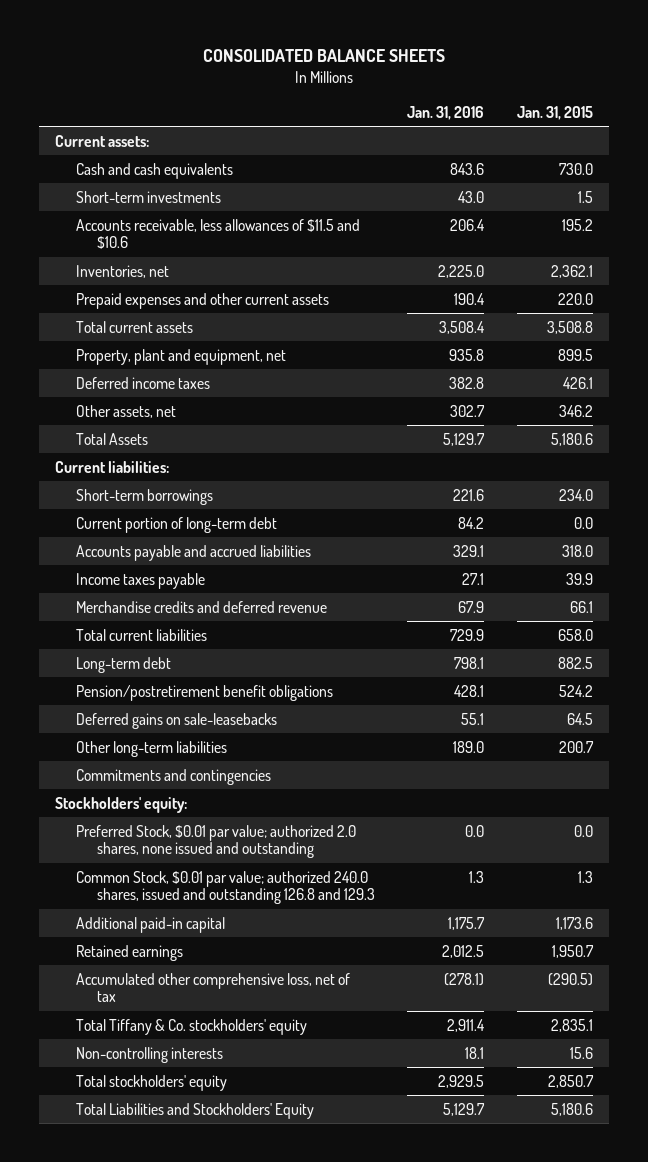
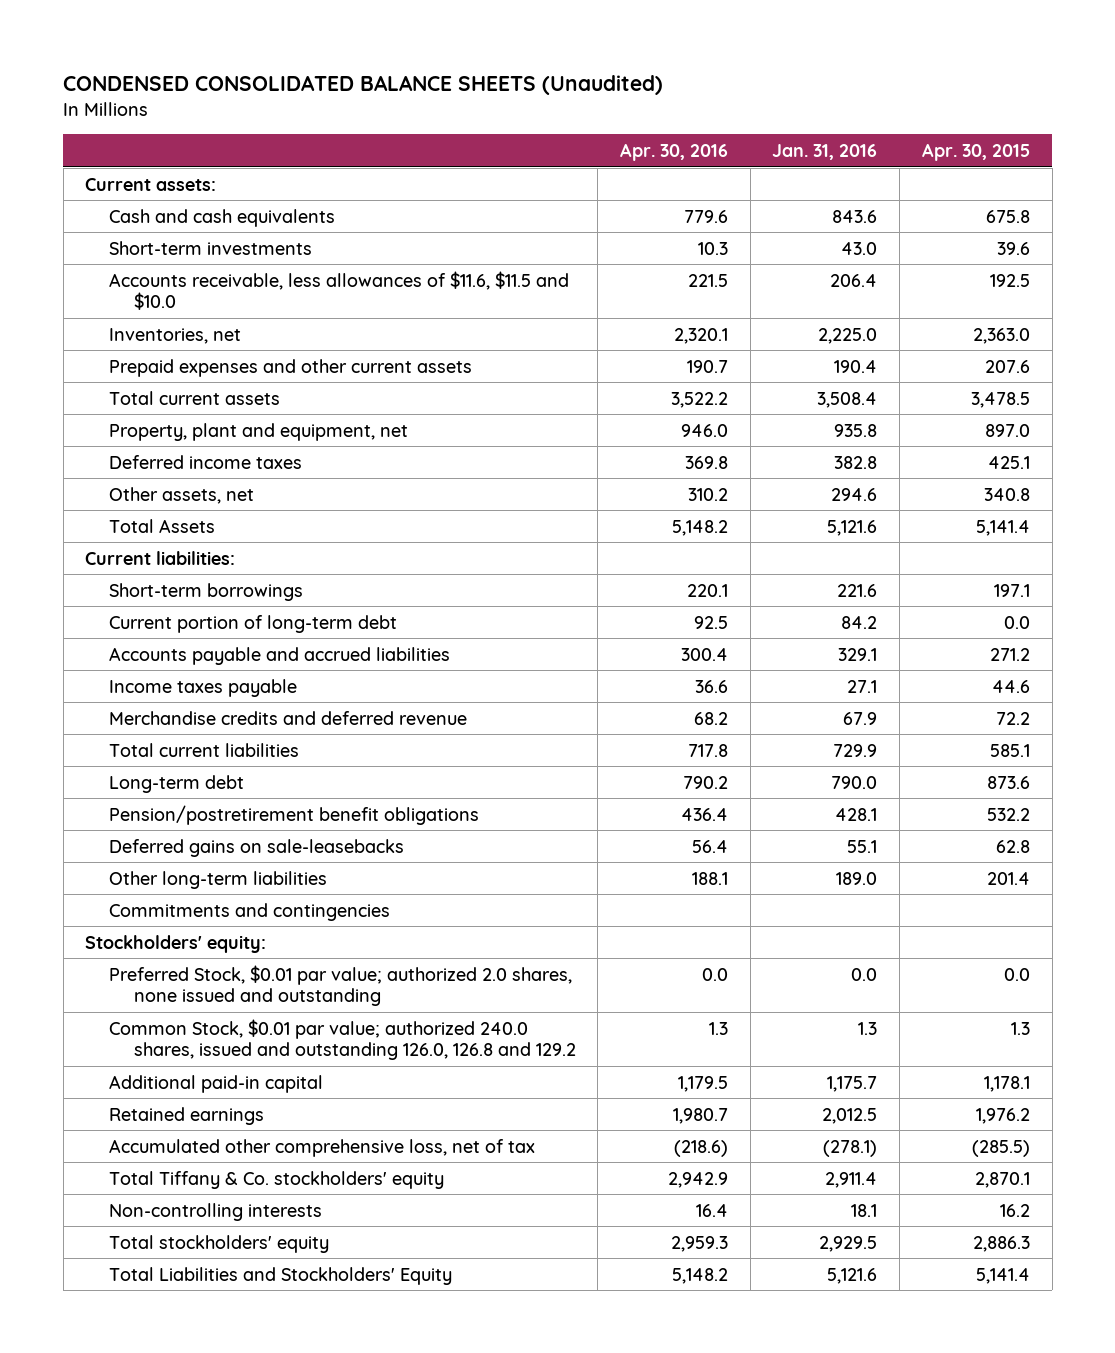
- CONSOLIDATED BALANCE SHEETS
+ CONDENSED CONSOLIDATED BALANCE SHEETS (Unaudited)
- | Jan. 31, 2016 | Jan. 31, 2015
+ | Apr. 30, 2016 | Jan. 31, 2016 | Apr. 30, 2015
- Accounts receivable, less allowances of $11.5 and $10.6 | 206.4 | 195.2
+ Accounts receivable, less allowances of $11.6, $11.5 and $10.0 | 221.5 | 206.4 | 192.5
- Other assets, net | 302.7 | 346.2
- Total Assets | 5,129.7 | 5,180.6
+ Other assets, net | 310.2 | 294.6 | 340.8
+ Total Assets | 5,148.2 | 5,121.6 | 5,141.4
- Long-term debt | 798.1 | 882.5
+ Long-term debt | 790.2 | 790.0 | 873.6
- Common Stock, $0.01 par value; authorized 240.0 shares, issued and outstanding 126.8 and 129.3 | 1.3 | 1.3
+ Common Stock, $0.01 par value; authorized 240.0 shares, issued and outstanding 126.0, 126.8 and 129.2 | 1.3 | 1.3 | 1.3
- Total Liabilities and Stockholders' Equity | 5,129.7 | 5,180.6
+ Total Liabilities and Stockholders' Equity | 5,148.2 | 5,121.6 | 5,141.4

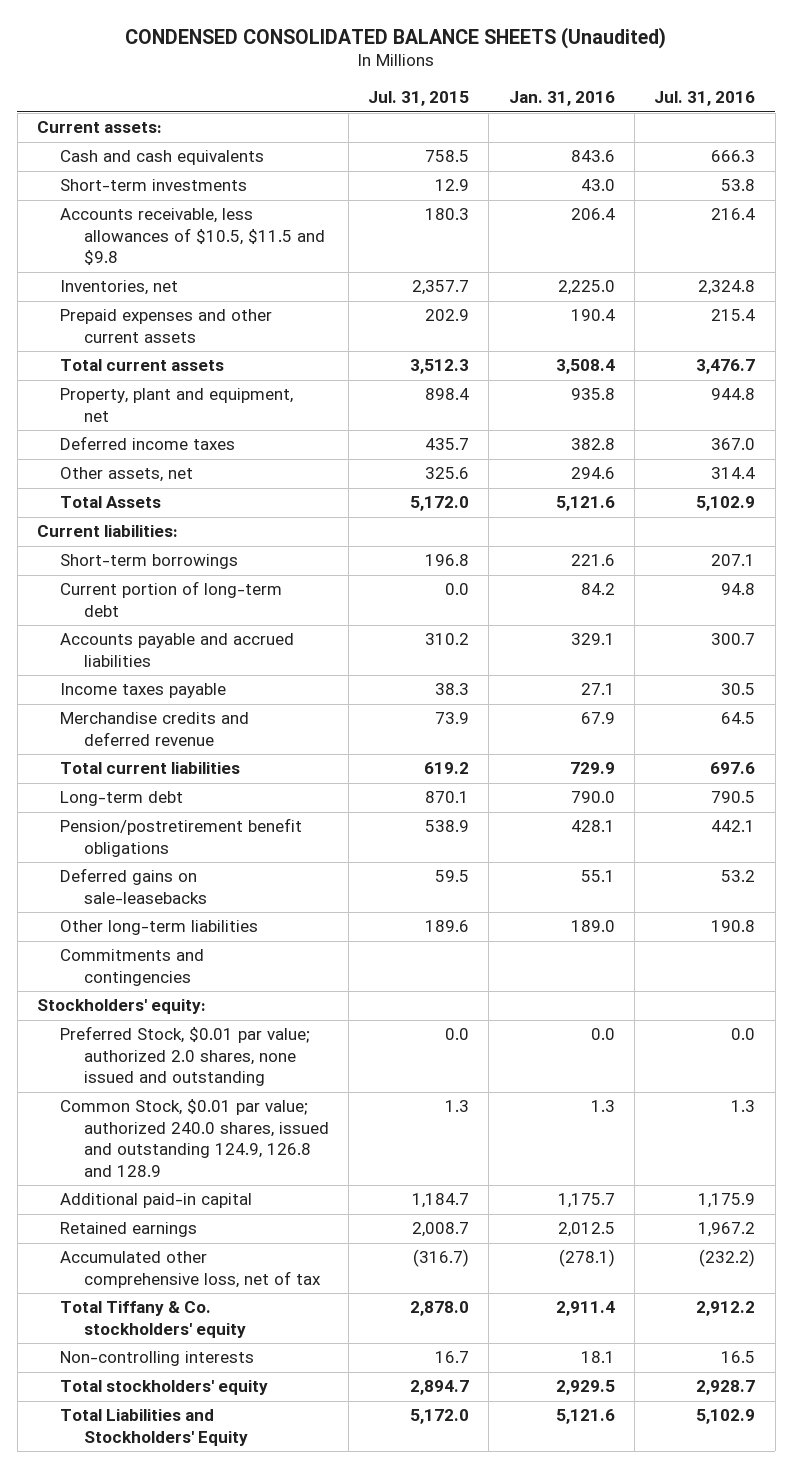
- | Apr. 30, 2016 | Jan. 31, 2016 | Apr. 30, 2015
+ | Jul. 31, 2015 | Jan. 31, 2016 | Jul. 31, 2016
- Accounts receivable, less allowances of $11.6, $11.5 and $10.0 | 221.5 | 206.4 | 192.5
+ Accounts receivable, less allowances of $10.5, $11.5 and $9.8 | 180.3 | 206.4 | 216.4
- Common Stock, $0.01 par value; authorized 240.0 shares, issued and outstanding 126.0, 126.8 and 129.2 | 1.3 | 1.3 | 1.3
+ Common Stock, $0.01 par value; authorized 240.0 shares, issued and outstanding 124.9, 126.8 and 128.9 | 1.3 | 1.3 | 1.3

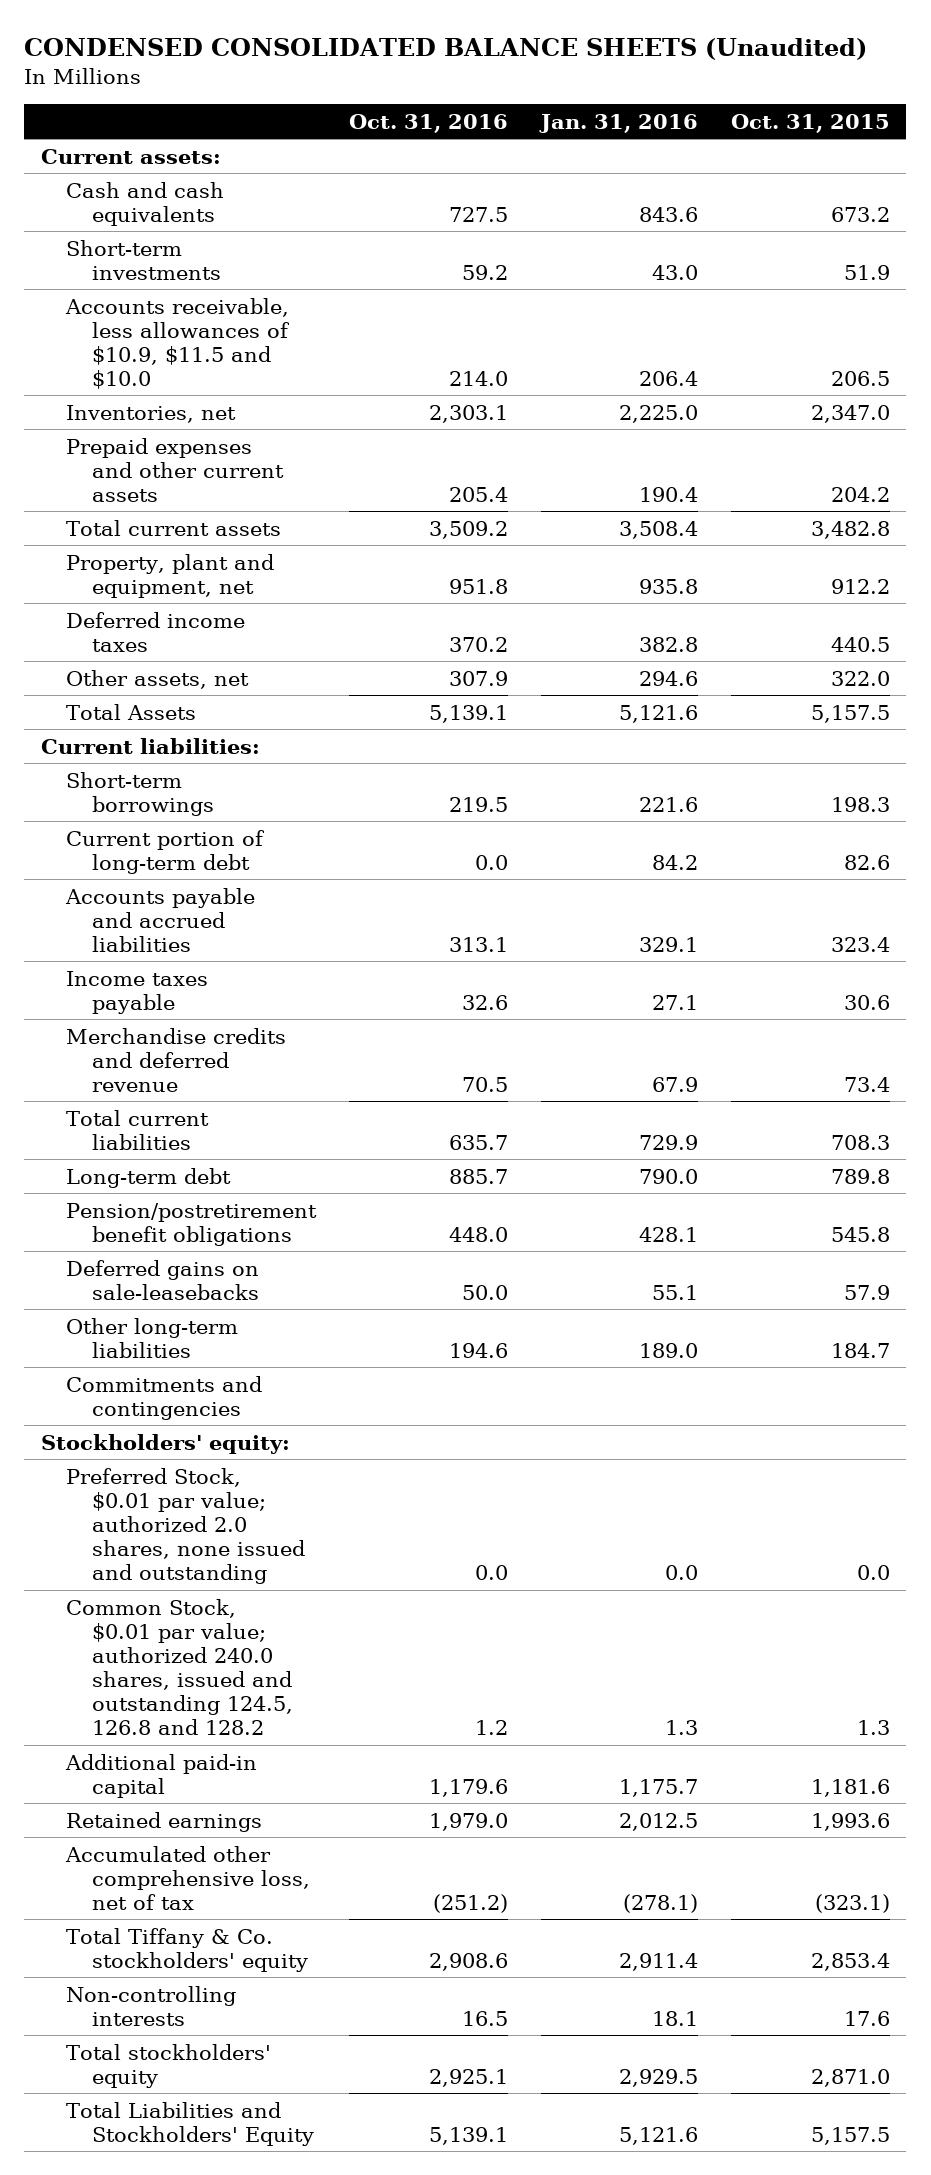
- | Jul. 31, 2015 | Jan. 31, 2016 | Jul. 31, 2016
+ | Oct. 31, 2016 | Jan. 31, 2016 | Oct. 31, 2015
- Accounts receivable, less allowances of $10.5, $11.5 and $9.8 | 180.3 | 206.4 | 216.4
+ Accounts receivable, less allowances of $10.9, $11.5 and $10.0 | 214.0 | 206.4 | 206.5
- Common Stock, $0.01 par value; authorized 240.0 shares, issued and outstanding 124.9, 126.8 and 128.9 | 1.3 | 1.3 | 1.3
+ Common Stock, $0.01 par value; authorized 240.0 shares, issued and outstanding 124.5, 126.8 and 128.2 | 1.2 | 1.3 | 1.3

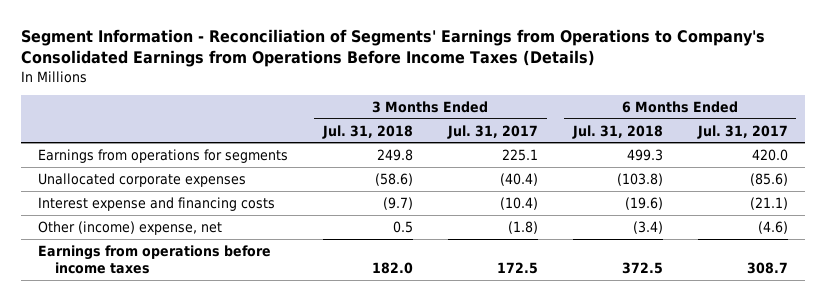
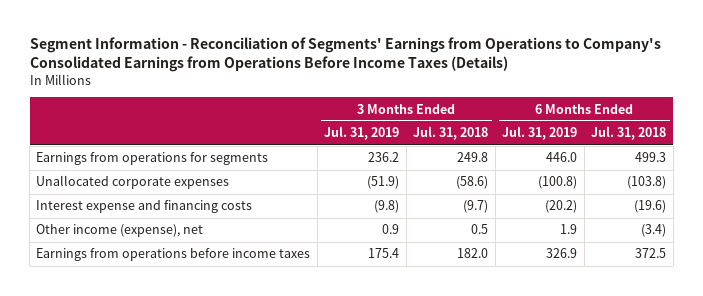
- | 3 Months Ended Jul. 31, 2018 | 3 Months Ended Jul. 31, 2017 | 6 Months Ended Jul. 31, 2018 | 6 Months Ended Jul. 31, 2017
+ | 3 Months Ended Jul. 31, 2019 | 3 Months Ended Jul. 31, 2018 | 6 Months Ended Jul. 31, 2019 | 6 Months Ended Jul. 31, 2018
- Other (income) expense, net | 0.5 | (1.8) | (3.4) | (4.6)
+ Other income (expense), net | 0.9 | 0.5 | 1.9 | (3.4)

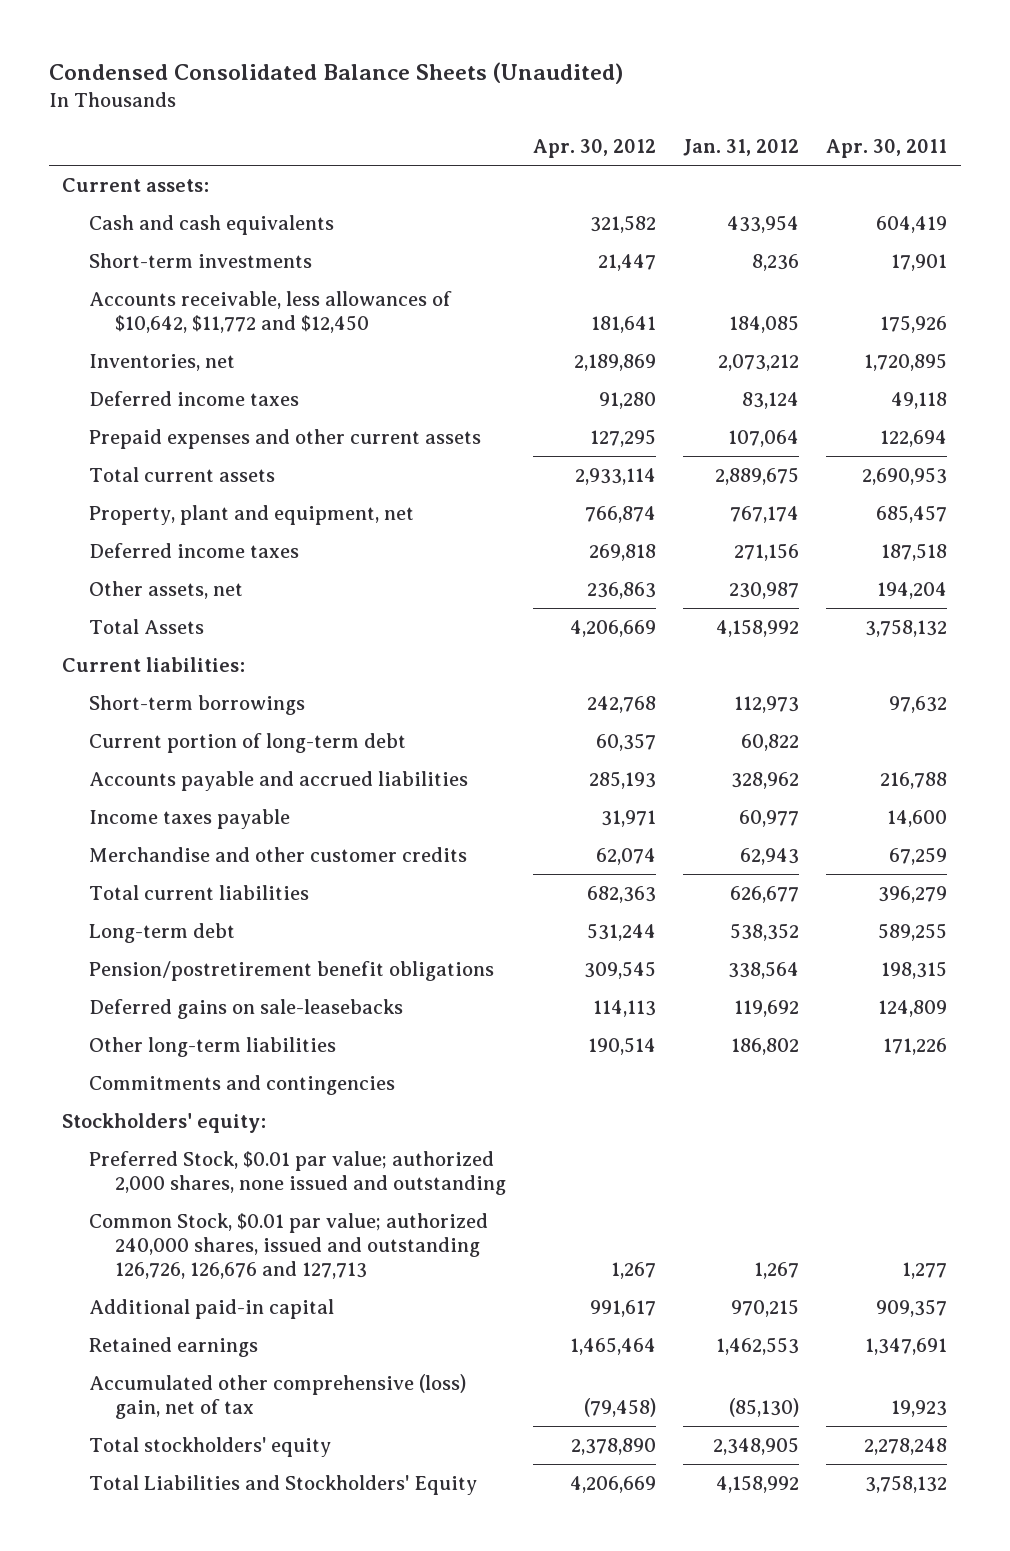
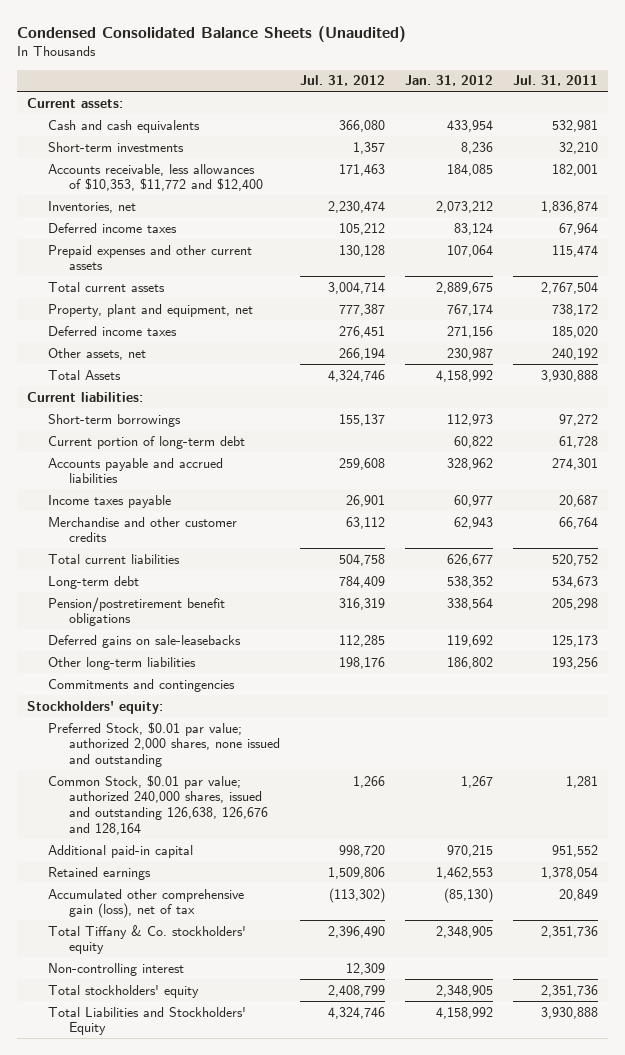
- | Apr. 30, 2012 | Jan. 31, 2012 | Apr. 30, 2011
+ | Jul. 31, 2012 | Jan. 31, 2012 | Jul. 31, 2011
- Accounts receivable, less allowances of $10,642, $11,772 and $12,450 | 181,641 | 184,085 | 175,926
+ Accounts receivable, less allowances of $10,353, $11,772 and $12,400 | 171,463 | 184,085 | 182,001
- Common Stock, $0.01 par value; authorized 240,000 shares, issued and outstanding 126,726, 126,676 and 127,713 | 1,267 | 1,267 | 1,277
+ Common Stock, $0.01 par value; authorized 240,000 shares, issued and outstanding 126,638, 126,676 and 128,164 | 1,266 | 1,267 | 1,281
- Accumulated other comprehensive (loss) gain, net of tax | (79,458) | (85,130) | 19,923
+ Accumulated other comprehensive gain (loss), net of tax | (113,302) | (85,130) | 20,849
+ Total Tiffany & Co. stockholders' equity | 2,396,490 | 2,348,905 | 2,351,736
+ Non-controlling interest | 12,309 | |

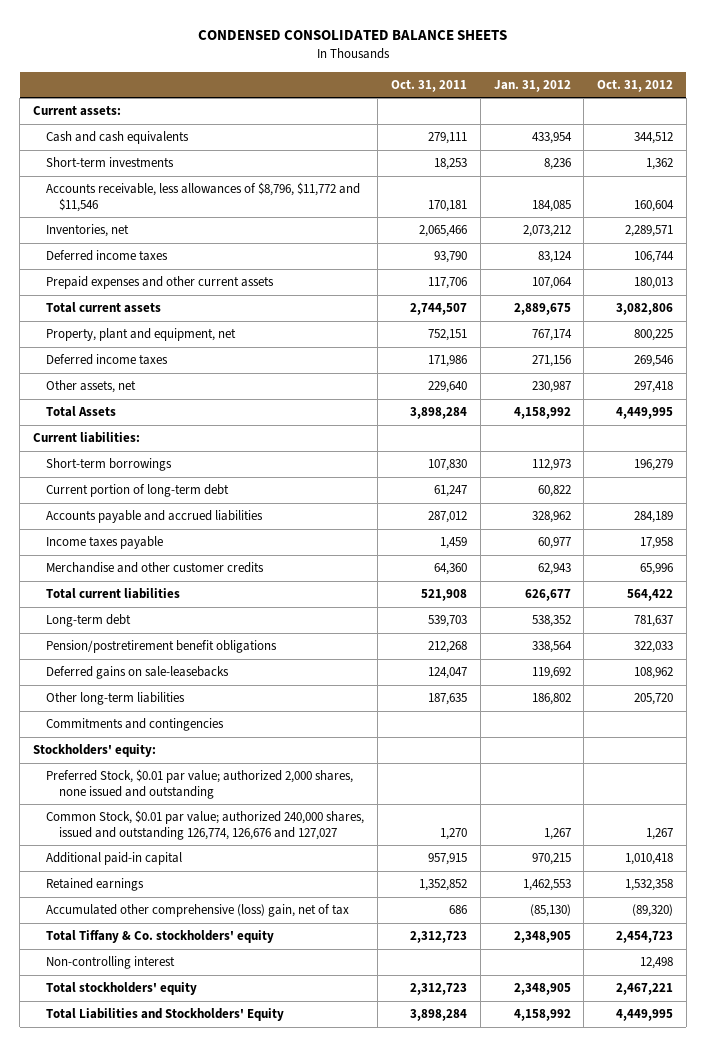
- Condensed Consolidated Balance Sheets (Unaudited)
+ CONDENSED CONSOLIDATED BALANCE SHEETS
- | Jul. 31, 2012 | Jan. 31, 2012 | Jul. 31, 2011
+ | Oct. 31, 2011 | Jan. 31, 2012 | Oct. 31, 2012
- Accounts receivable, less allowances of $10,353, $11,772 and $12,400 | 171,463 | 184,085 | 182,001
+ Accounts receivable, less allowances of $8,796, $11,772 and $11,546 | 170,181 | 184,085 | 160,604
- Common Stock, $0.01 par value; authorized 240,000 shares, issued and outstanding 126,638, 126,676 and 128,164 | 1,266 | 1,267 | 1,281
+ Common Stock, $0.01 par value; authorized 240,000 shares, issued and outstanding 126,774, 126,676 and 127,027 | 1,270 | 1,267 | 1,267
- Accumulated other comprehensive gain (loss), net of tax | (113,302) | (85,130) | 20,849
+ Accumulated other comprehensive (loss) gain, net of tax | 686 | (85,130) | (89,320)

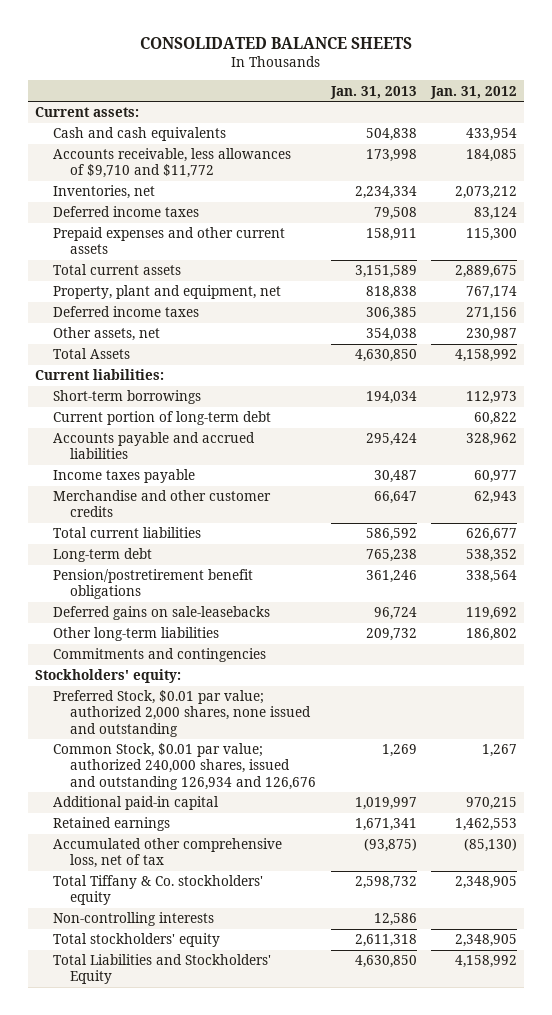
- CONDENSED CONSOLIDATED BALANCE SHEETS
+ CONSOLIDATED BALANCE SHEETS
- | Oct. 31, 2011 | Jan. 31, 2012 | Oct. 31, 2012
+ | Jan. 31, 2013 | Jan. 31, 2012
- Short-term investments | 18,253 | 8,236 | 1,362
- Accounts receivable, less allowances of $8,796, $11,772 and $11,546 | 170,181 | 184,085 | 160,604
+ Accounts receivable, less allowances of $9,710 and $11,772 | 173,998 | 184,085
- Prepaid expenses and other current assets | 117,706 | 107,064 | 180,013
+ Prepaid expenses and other current assets | 158,911 | 115,300
- Common Stock, $0.01 par value; authorized 240,000 shares, issued and outstanding 126,774, 126,676 and 127,027 | 1,270 | 1,267 | 1,267
+ Common Stock, $0.01 par value; authorized 240,000 shares, issued and outstanding 126,934 and 126,676 | 1,269 | 1,267
- Accumulated other comprehensive (loss) gain, net of tax | 686 | (85,130) | (89,320)
+ Accumulated other comprehensive loss, net of tax | (93,875) | (85,130)
- Non-controlling interest | | | 12,498
+ Non-controlling interests | 12,586 |

